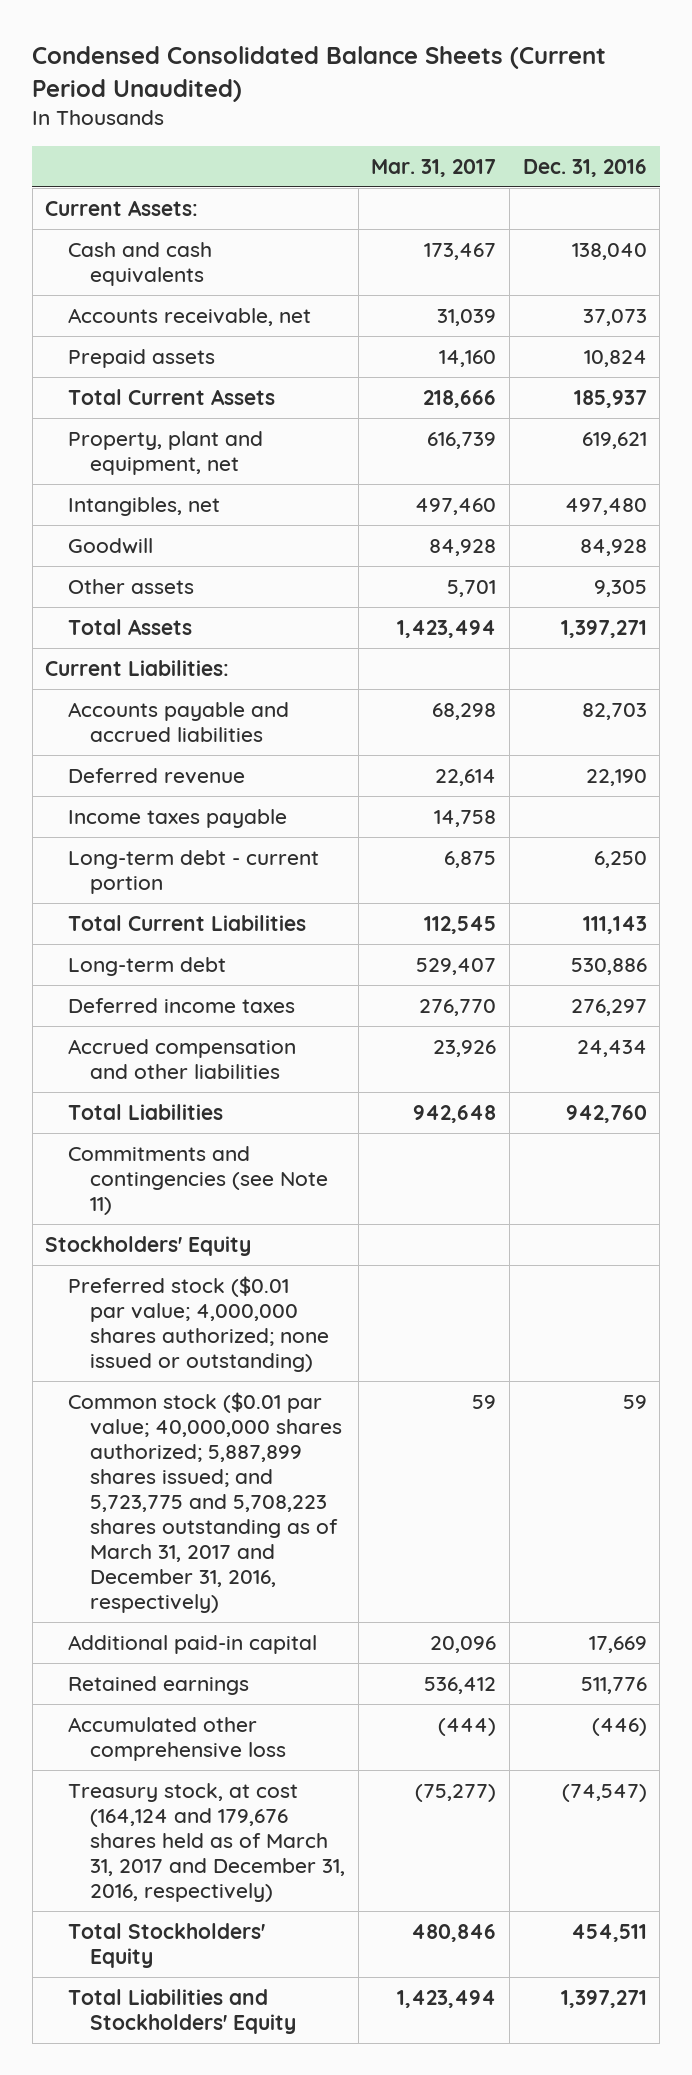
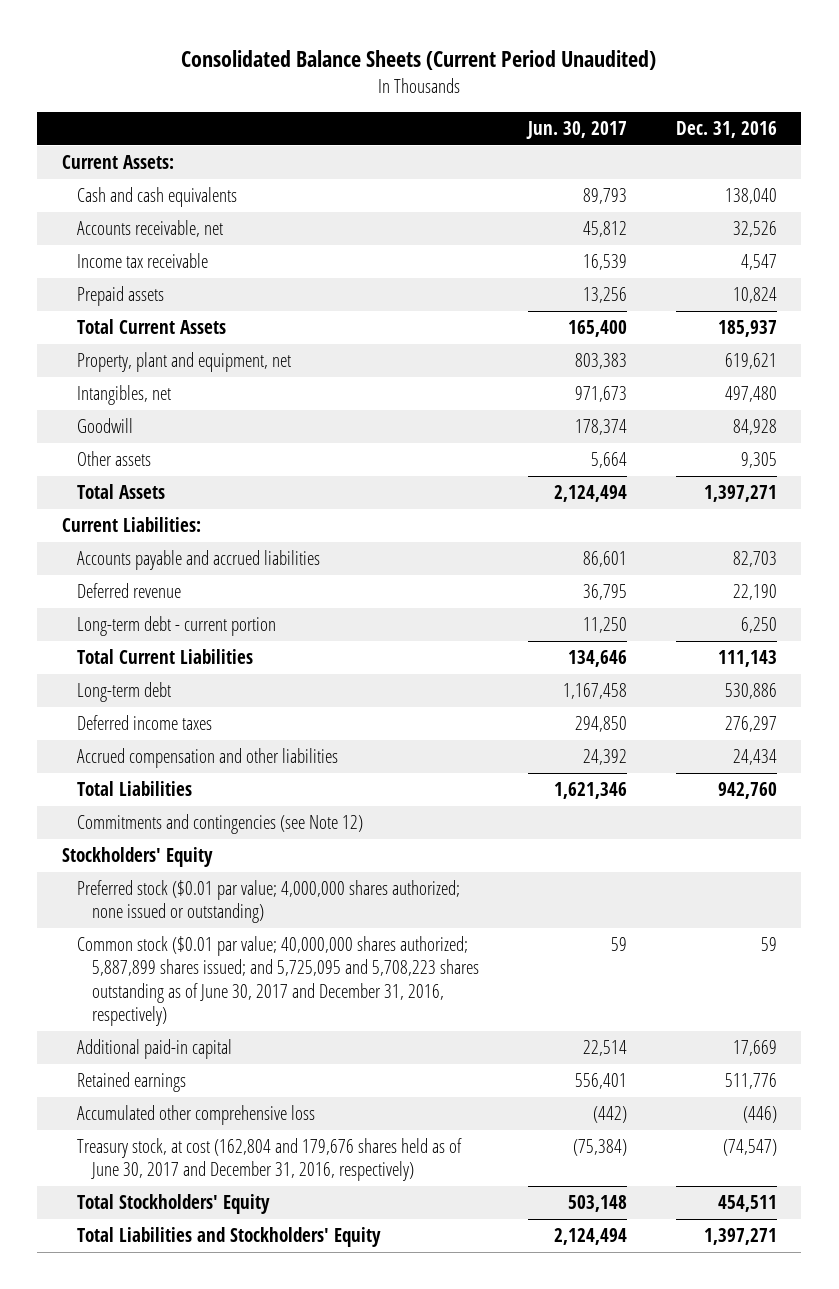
- Condensed Consolidated Balance Sheets (Current Period Unaudited)
+ Consolidated Balance Sheets (Current Period Unaudited)
- | Mar. 31, 2017 | Dec. 31, 2016
+ | Jun. 30, 2017 | Dec. 31, 2016
- Accounts receivable, net | 31,039 | 37,073
+ Accounts receivable, net | 45,812 | 32,526
+ Income tax receivable | 16,539 | 4,547
- Income taxes payable | 14,758 |
- Commitments and contingencies (see Note 11)
+ Commitments and contingencies (see Note 12)
- Common stock ($0.01 par value; 40,000,000 shares authorized; 5,887,899 shares issued; and 5,723,775 and 5,708,223 shares outstanding as of March 31, 2017 and December 31, 2016, respectively) | 59 | 59
+ Common stock ($0.01 par value; 40,000,000 shares authorized; 5,887,899 shares issued; and 5,725,095 and 5,708,223 shares outstanding as of June 30, 2017 and December 31, 2016, respectively) | 59 | 59
- Treasury stock, at cost (164,124 and 179,676 shares held as of March 31, 2017 and December 31, 2016, respectively) | (75,277) | (74,547)
+ Treasury stock, at cost (162,804 and 179,676 shares held as of June 30, 2017 and December 31, 2016, respectively) | (75,384) | (74,547)

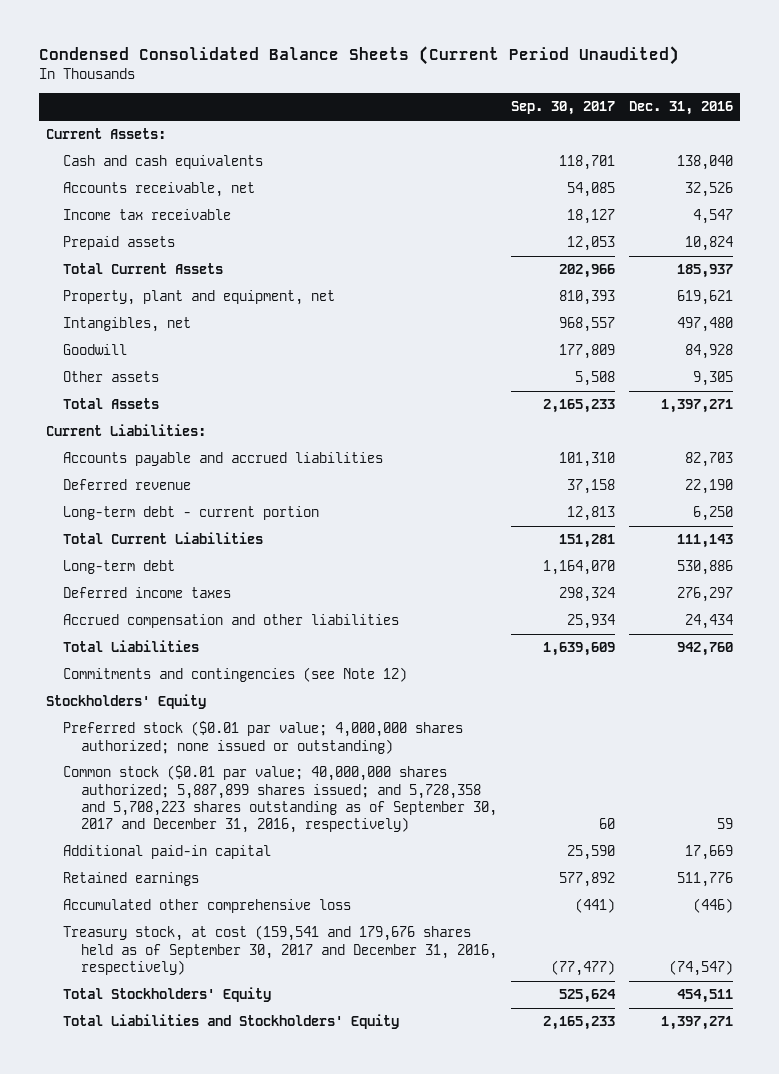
- Consolidated Balance Sheets (Current Period Unaudited)
+ Condensed Consolidated Balance Sheets (Current Period Unaudited)
- | Jun. 30, 2017 | Dec. 31, 2016
+ | Sep. 30, 2017 | Dec. 31, 2016
- Common stock ($0.01 par value; 40,000,000 shares authorized; 5,887,899 shares issued; and 5,725,095 and 5,708,223 shares outstanding as of June 30, 2017 and December 31, 2016, respectively) | 59 | 59
+ Common stock ($0.01 par value; 40,000,000 shares authorized; 5,887,899 shares issued; and 5,728,358 and 5,708,223 shares outstanding as of September 30, 2017 and December 31, 2016, respectively) | 60 | 59
- Treasury stock, at cost (162,804 and 179,676 shares held as of June 30, 2017 and December 31, 2016, respectively) | (75,384) | (74,547)
+ Treasury stock, at cost (159,541 and 179,676 shares held as of September 30, 2017 and December 31, 2016, respectively) | (77,477) | (74,547)

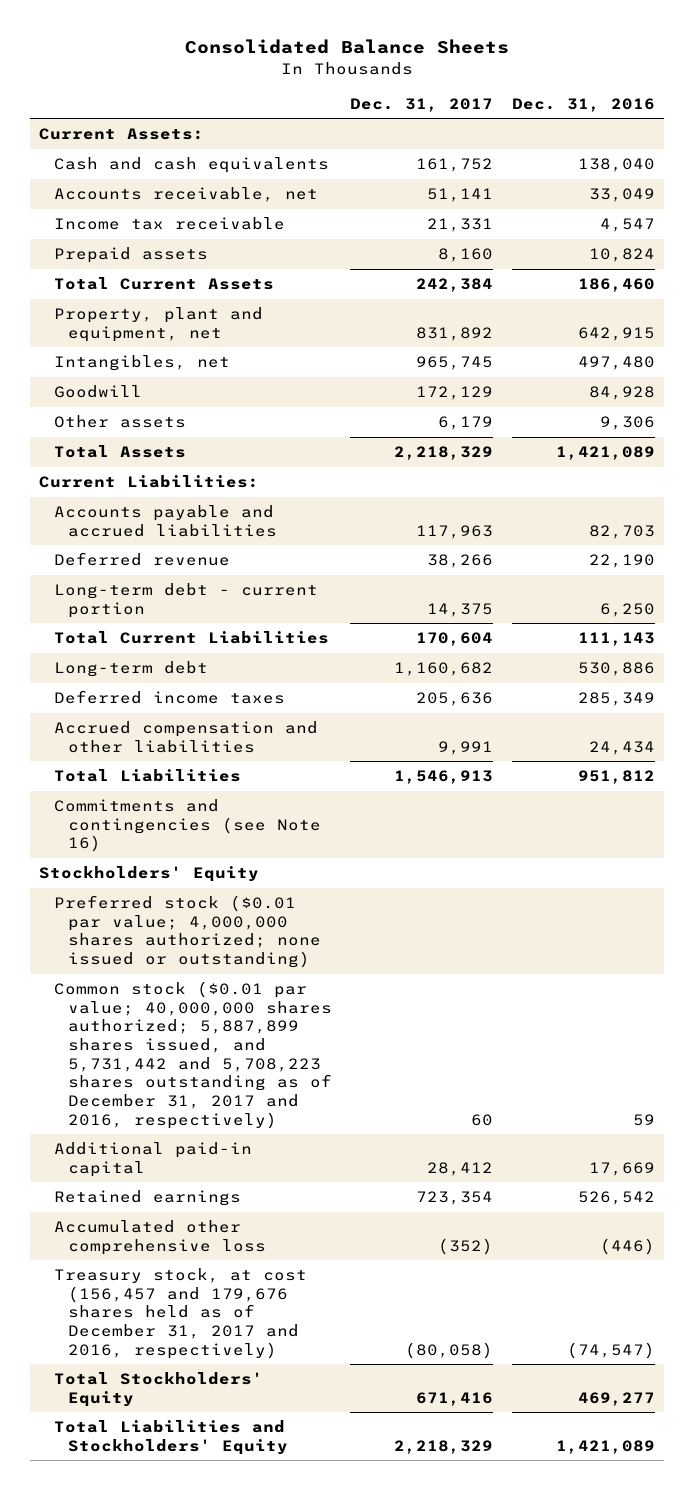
- Condensed Consolidated Balance Sheets (Current Period Unaudited)
+ Consolidated Balance Sheets
- | Sep. 30, 2017 | Dec. 31, 2016
+ | Dec. 31, 2017 | Dec. 31, 2016
- Accounts receivable, net | 54,085 | 32,526
+ Accounts receivable, net | 51,141 | 33,049
- Total Current Assets | 202,966 | 185,937
- Property, plant and equipment, net | 810,393 | 619,621
+ Total Current Assets | 242,384 | 186,460
+ Property, plant and equipment, net | 831,892 | 642,915
- Other assets | 5,508 | 9,305
- Total Assets | 2,165,233 | 1,397,271
+ Other assets | 6,179 | 9,306
+ Total Assets | 2,218,329 | 1,421,089
- Deferred income taxes | 298,324 | 276,297
+ Deferred income taxes | 205,636 | 285,349
- Total Liabilities | 1,639,609 | 942,760
- Commitments and contingencies (see Note 12)
+ Total Liabilities | 1,546,913 | 951,812
+ Commitments and contingencies (see Note 16)
- Common stock ($0.01 par value; 40,000,000 shares authorized; 5,887,899 shares issued; and 5,728,358 and 5,708,223 shares outstanding as of September 30, 2017 and December 31, 2016, respectively) | 60 | 59
+ Common stock ($0.01 par value; 40,000,000 shares authorized; 5,887,899 shares issued, and 5,731,442 and 5,708,223 shares outstanding as of December 31, 2017 and 2016, respectively) | 60 | 59
- Retained earnings | 577,892 | 511,776
+ Retained earnings | 723,354 | 526,542
- Treasury stock, at cost (159,541 and 179,676 shares held as of September 30, 2017 and December 31, 2016, respectively) | (77,477) | (74,547)
- Total Stockholders' Equity | 525,624 | 454,511
- Total Liabilities and Stockholders' Equity | 2,165,233 | 1,397,271
+ Treasury stock, at cost (156,457 and 179,676 shares held as of December 31, 2017 and 2016, respectively) | (80,058) | (74,547)
+ Total Stockholders' Equity | 671,416 | 469,277
+ Total Liabilities and Stockholders' Equity | 2,218,329 | 1,421,089

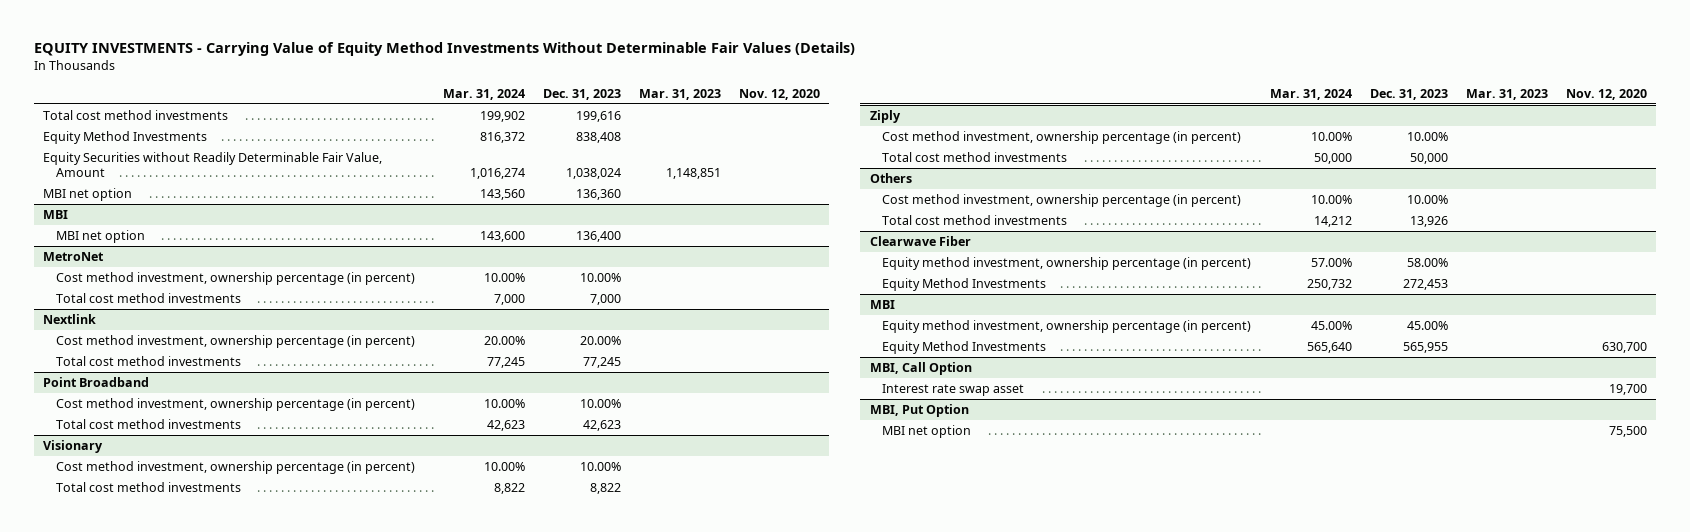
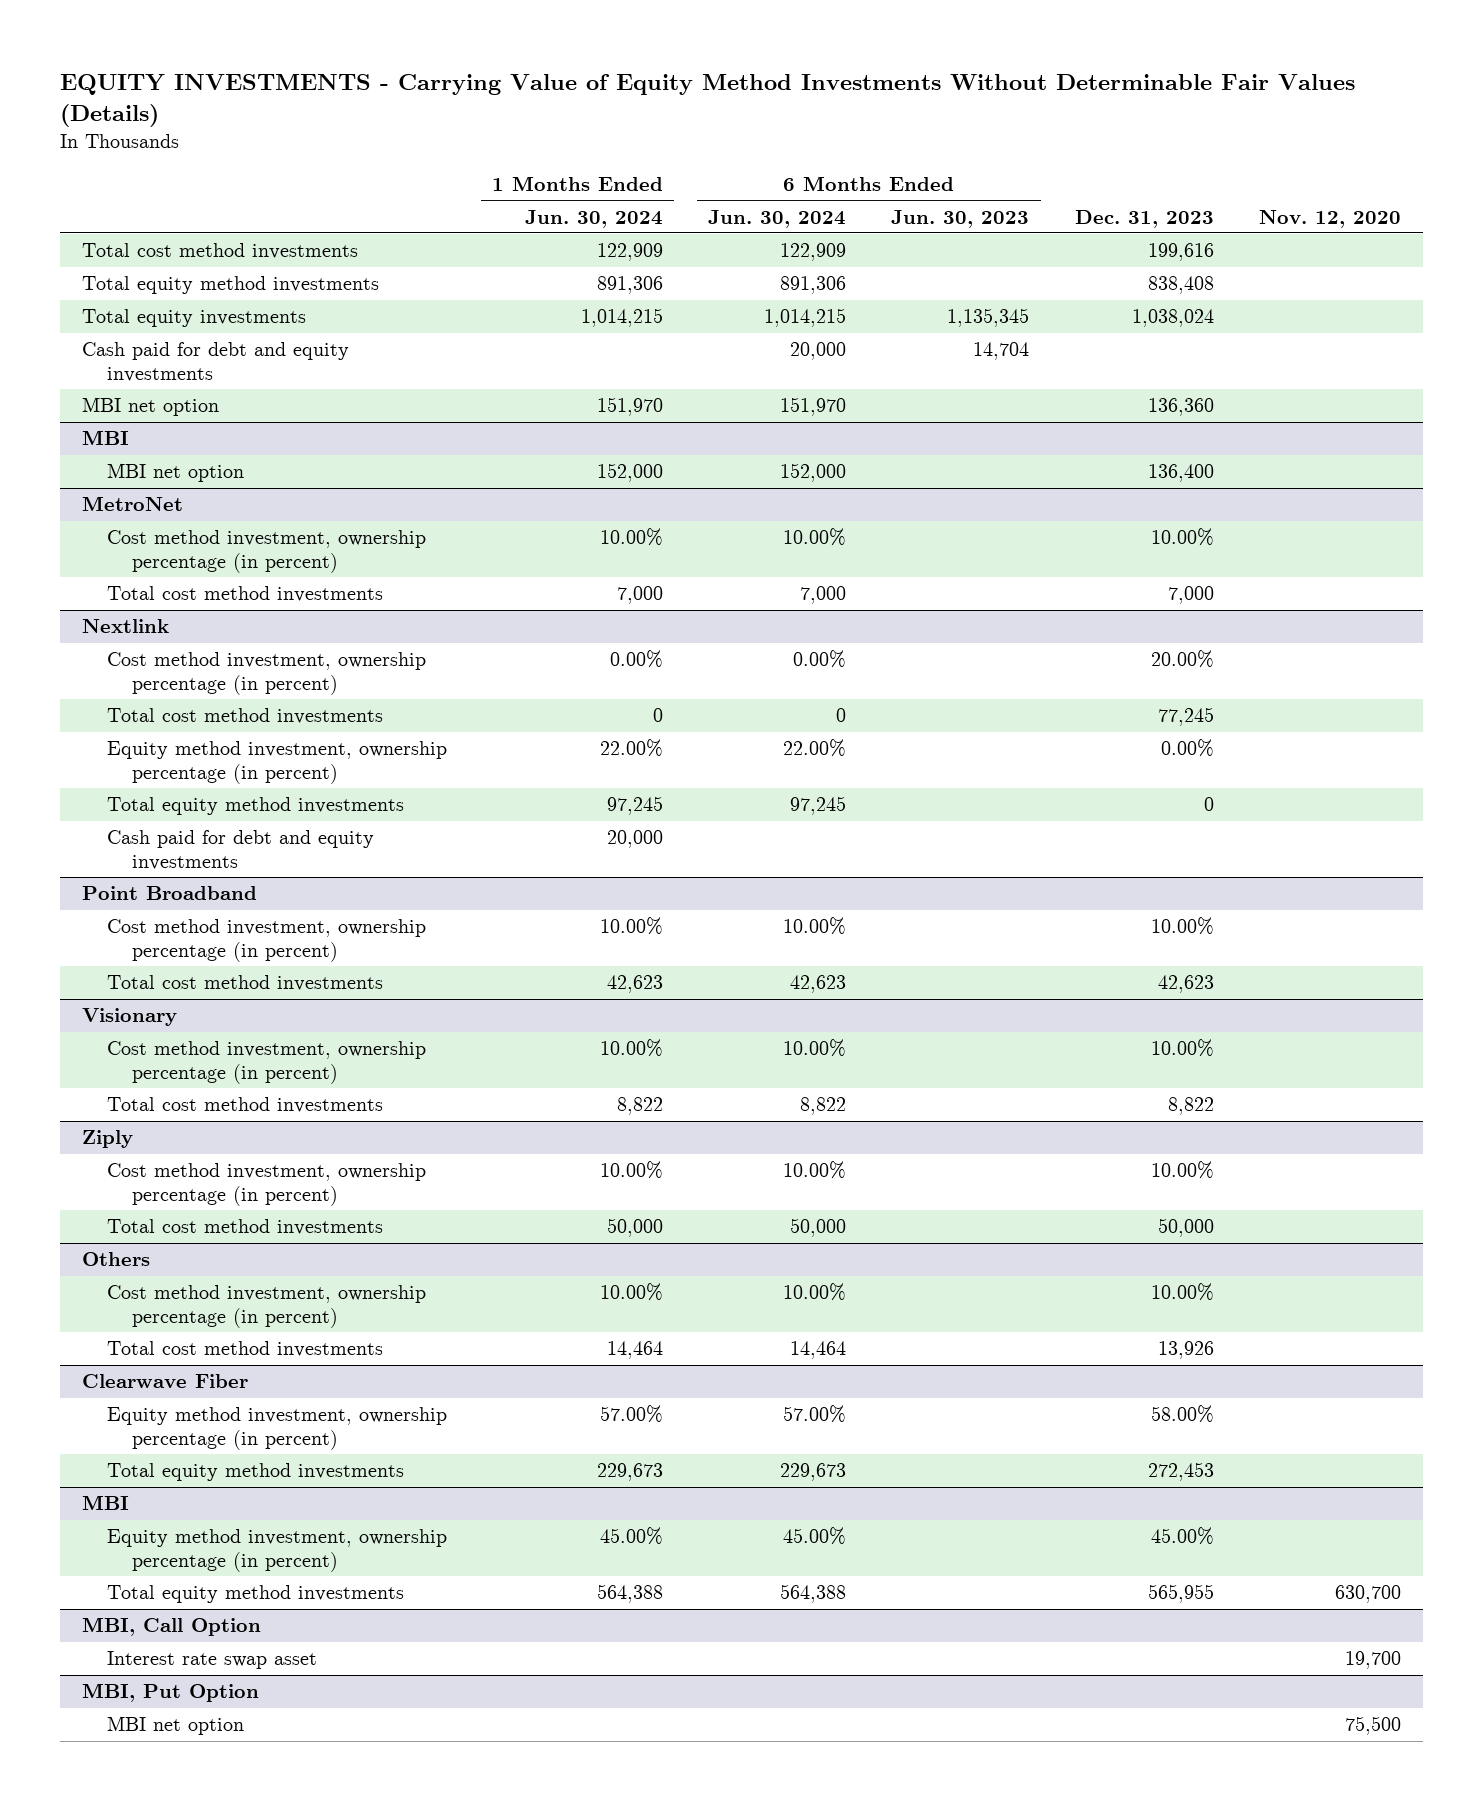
- | Mar. 31, 2024 | Dec. 31, 2023 | Mar. 31, 2023 | Nov. 12, 2020
+ | 1 Months Ended Jun. 30, 2024 | 6 Months Ended Jun. 30, 2024 | 6 Months Ended Jun. 30, 2023 | Dec. 31, 2023 | Nov. 12, 2020
- Equity Method Investments | 816,372 | 838,408 | |
- Equity Securities without Readily Determinable Fair Value, Amount | 1,016,274 | 1,038,024 | 1,148,851 |
+ Total equity method investments | 891,306 | 891,306 | | 838,408 |
+ Total equity investments | 1,014,215 | 1,014,215 | 1,135,345 | 1,038,024 |
+ Cash paid for debt and equity investments | | 20,000 | 14,704 | |
@ Nextlink
+ Equity method investment, ownership percentage (in percent) | 22.00% | 22.00% | | 0.00% |
+ Total equity method investments | 97,245 | 97,245 | | 0 |
+ Cash paid for debt and equity investments | 20,000 | | | |
@ Clearwave Fiber
- Equity Method Investments | 250,732 | 272,453 | |
+ Total equity method investments | 229,673 | 229,673 | | 272,453 |
@ MBI
- Equity Method Investments | 565,640 | 565,955 | | 630,700
+ Total equity method investments | 564,388 | 564,388 | | 565,955 | 630,700

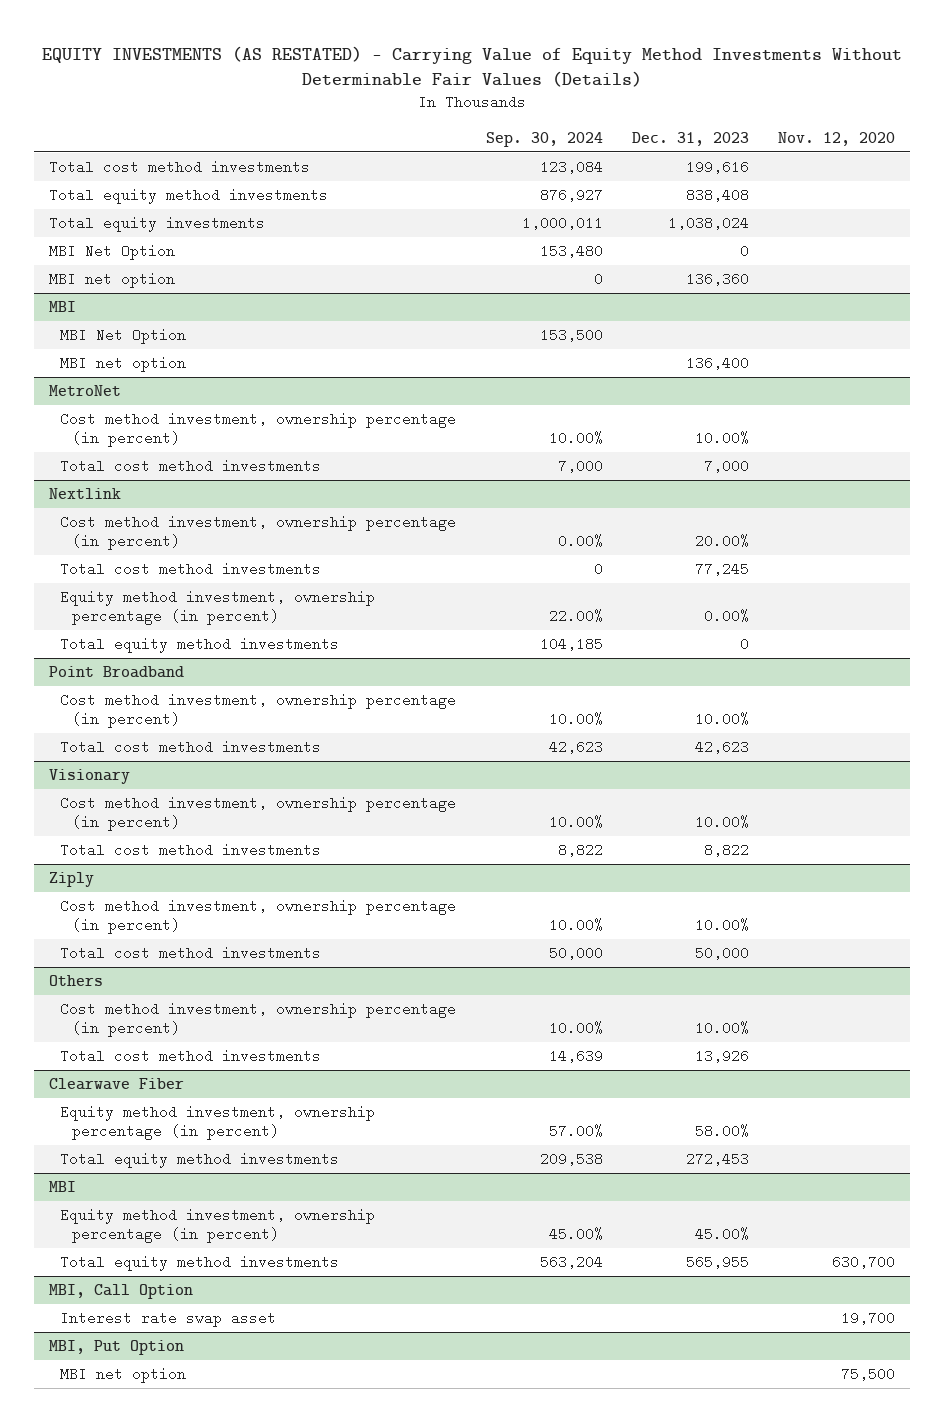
- EQUITY INVESTMENTS - Carrying Value of Equity Method Investments Without Determinable Fair Values (Details)
+ EQUITY INVESTMENTS (AS RESTATED) - Carrying Value of Equity Method Investments Without Determinable Fair Values (Details)
- | 1 Months Ended Jun. 30, 2024 | 6 Months Ended Jun. 30, 2024 | 6 Months Ended Jun. 30, 2023 | Dec. 31, 2023 | Nov. 12, 2020
+ | Sep. 30, 2024 | Dec. 31, 2023 | Nov. 12, 2020
- Cash paid for debt and equity investments | | 20,000 | 14,704 | |
+ MBI Net Option | 153,480 | 0 |
@ MBI
+ MBI Net Option | 153,500 | |
@ Nextlink
- Cash paid for debt and equity investments | 20,000 | | | |

